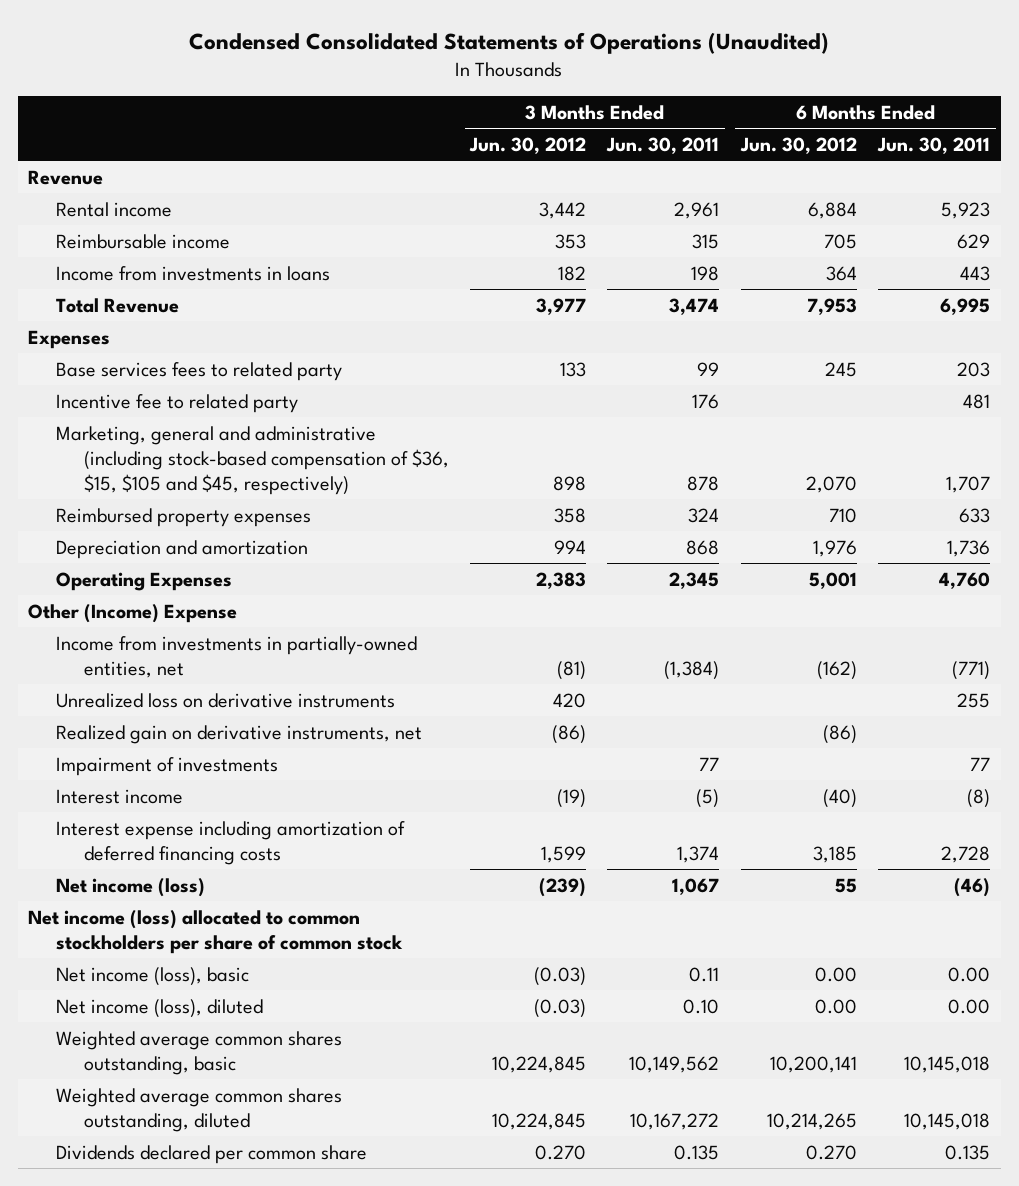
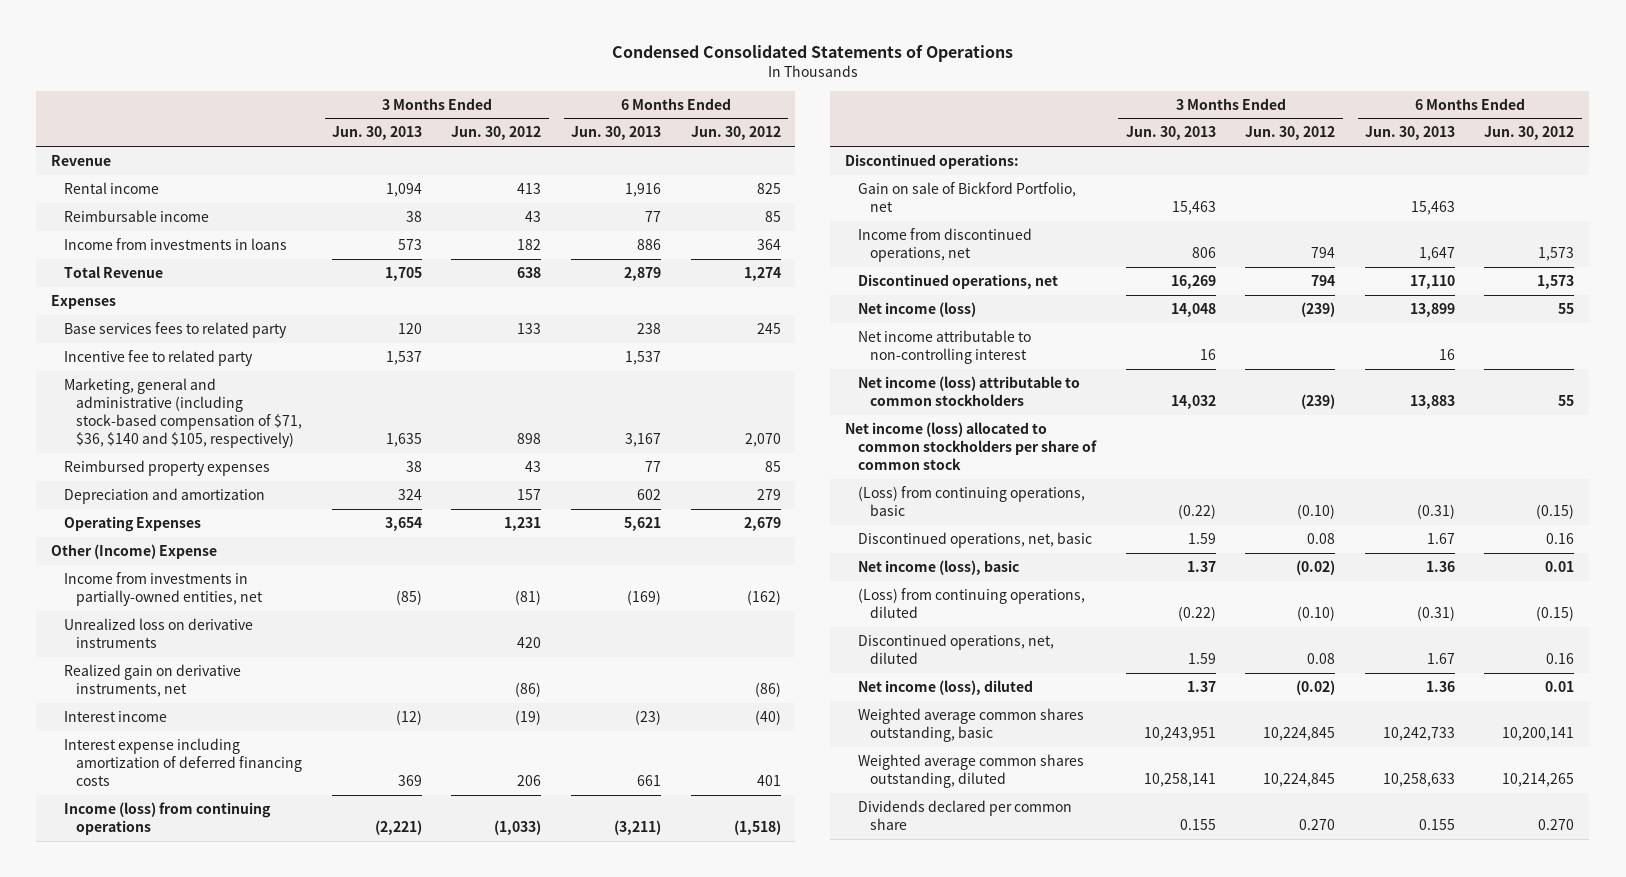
- Condensed Consolidated Statements of Operations (Unaudited)
+ Condensed Consolidated Statements of Operations
- | 3 Months Ended Jun. 30, 2012 | 3 Months Ended Jun. 30, 2011 | 6 Months Ended Jun. 30, 2012 | 6 Months Ended Jun. 30, 2011
+ | 3 Months Ended Jun. 30, 2013 | 3 Months Ended Jun. 30, 2012 | 6 Months Ended Jun. 30, 2013 | 6 Months Ended Jun. 30, 2012
- Rental income | 3,442 | 2,961 | 6,884 | 5,923
- Reimbursable income | 353 | 315 | 705 | 629
+ Rental income | 1,094 | 413 | 1,916 | 825
+ Reimbursable income | 38 | 43 | 77 | 85
- Total Revenue | 3,977 | 3,474 | 7,953 | 6,995
+ Total Revenue | 1,705 | 638 | 2,879 | 1,274
- Marketing, general and administrative (including stock-based compensation of $36, $15, $105 and $45, respectively) | 898 | 878 | 2,070 | 1,707
- Reimbursed property expenses | 358 | 324 | 710 | 633
- Depreciation and amortization | 994 | 868 | 1,976 | 1,736
- Operating Expenses | 2,383 | 2,345 | 5,001 | 4,760
+ Marketing, general and administrative (including stock-based compensation of $71, $36, $140 and $105, respectively) | 1,635 | 898 | 3,167 | 2,070
+ Reimbursed property expenses | 38 | 43 | 77 | 85
+ Depreciation and amortization | 324 | 157 | 602 | 279
+ Operating Expenses | 3,654 | 1,231 | 5,621 | 2,679
- Impairment of investments | | 77 | | 77
- Interest expense including amortization of deferred financing costs | 1,599 | 1,374 | 3,185 | 2,728
+ Interest expense including amortization of deferred financing costs | 369 | 206 | 661 | 401
+ Income (loss) from continuing operations | (2,221) | (1,033) | (3,211) | (1,518)
+ Discontinued operations:
+ Gain on sale of Bickford Portfolio, net | 15,463 | | 15,463 |
+ Income from discontinued operations, net | 806 | 794 | 1,647 | 1,573
+ Discontinued operations, net | 16,269 | 794 | 17,110 | 1,573
+ Net income attributable to non-controlling interest | 16 | | 16 |
+ Net income (loss) attributable to common stockholders | 14,032 | (239) | 13,883 | 55
- Net income (loss), basic | (0.03) | 0.11 | 0.00 | 0.00
- Net income (loss), diluted | (0.03) | 0.10 | 0.00 | 0.00
+ (Loss) from continuing operations, basic | (0.22) | (0.10) | (0.31) | (0.15)
+ Discontinued operations, net, basic | 1.59 | 0.08 | 1.67 | 0.16
+ Net income (loss), basic | 1.37 | (0.02) | 1.36 | 0.01
+ (Loss) from continuing operations, diluted | (0.22) | (0.10) | (0.31) | (0.15)
+ Discontinued operations, net, diluted | 1.59 | 0.08 | 1.67 | 0.16
+ Net income (loss), diluted | 1.37 | (0.02) | 1.36 | 0.01

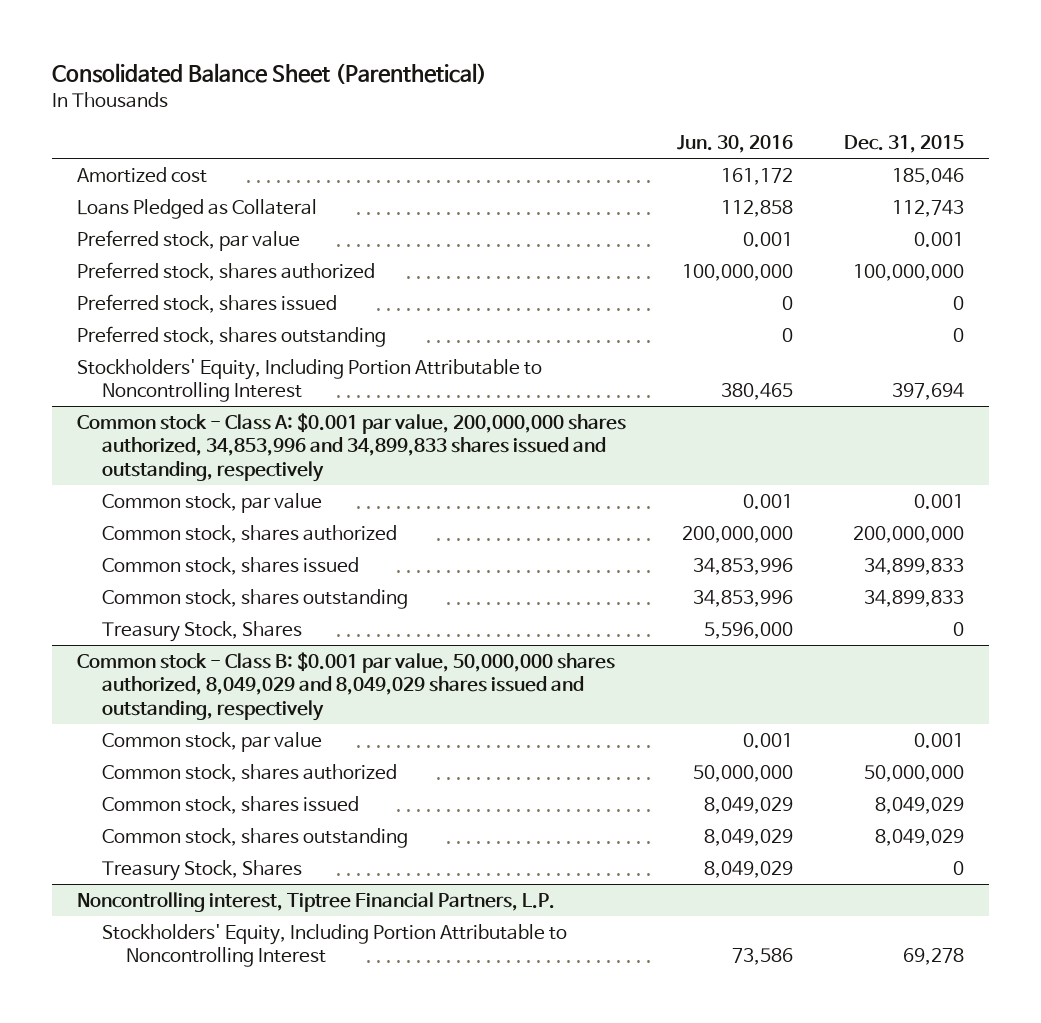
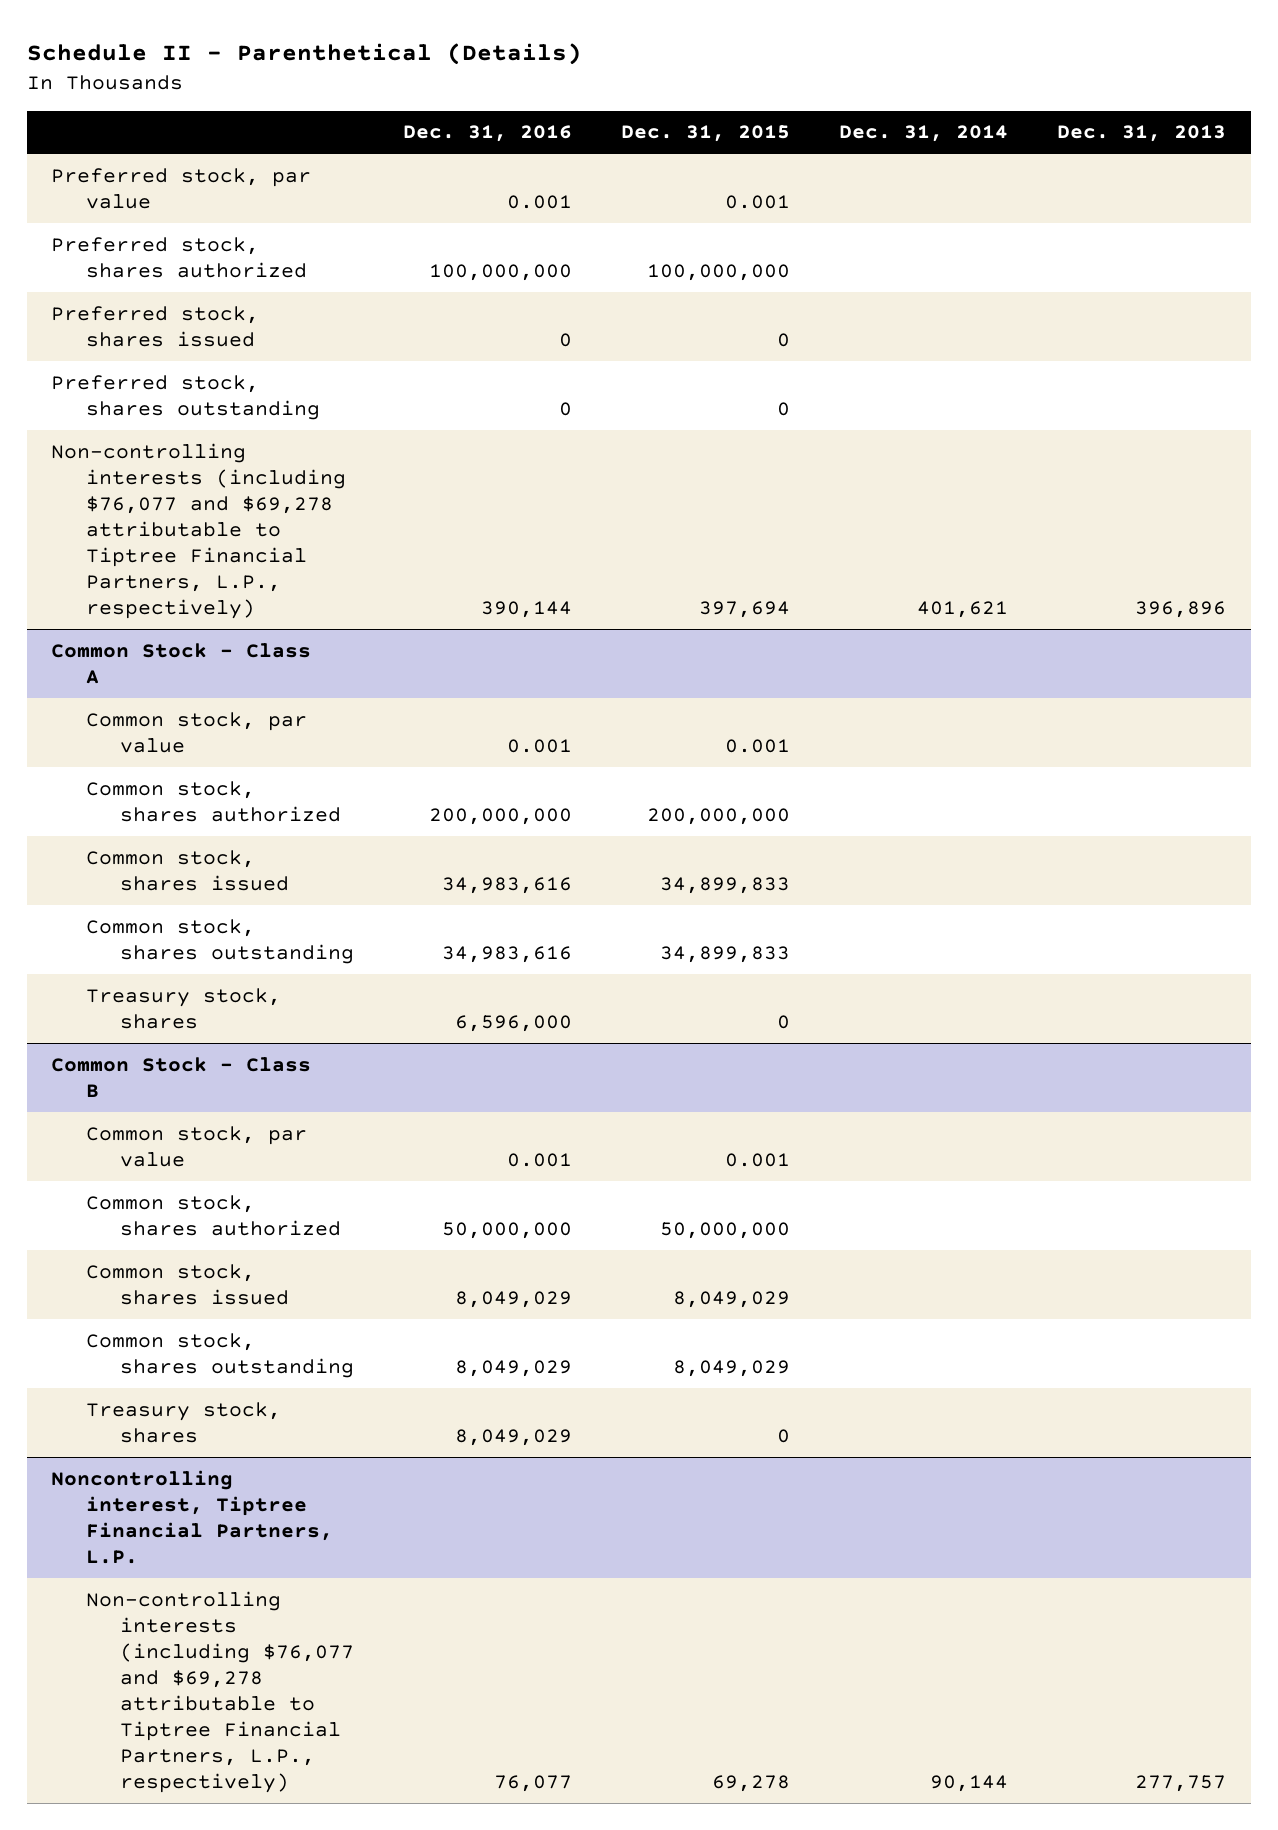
- Consolidated Balance Sheet (Parenthetical)
+ Schedule II - Parenthetical (Details)
- | Jun. 30, 2016 | Dec. 31, 2015
+ | Dec. 31, 2016 | Dec. 31, 2015 | Dec. 31, 2014 | Dec. 31, 2013
- Amortized cost | 161,172 | 185,046
- Loans Pledged as Collateral | 112,858 | 112,743
- Stockholders' Equity, Including Portion Attributable to Noncontrolling Interest | 380,465 | 397,694
- Common stock - Class A: $0.001 par value, 200,000,000 shares authorized, 34,853,996 and 34,899,833 shares issued and outstanding, respectively
+ Non-controlling interests (including $76,077 and $69,278 attributable to Tiptree Financial Partners, L.P., respectively) | 390,144 | 397,694 | 401,621 | 396,896
+ Common Stock - Class A
- Treasury Stock, Shares | 5,596,000 | 0
- Common stock - Class B: $0.001 par value, 50,000,000 shares authorized, 8,049,029 and 8,049,029 shares issued and outstanding, respectively
+ Treasury stock, shares | 6,596,000 | 0 | |
+ Common Stock - Class B
- Treasury Stock, Shares | 8,049,029 | 0
+ Treasury stock, shares | 8,049,029 | 0 | |
@ Noncontrolling interest, Tiptree Financial Partners, L.P.
- Stockholders' Equity, Including Portion Attributable to Noncontrolling Interest | 73,586 | 69,278
+ Non-controlling interests (including $76,077 and $69,278 attributable to Tiptree Financial Partners, L.P., respectively) | 76,077 | 69,278 | 90,144 | 277,757

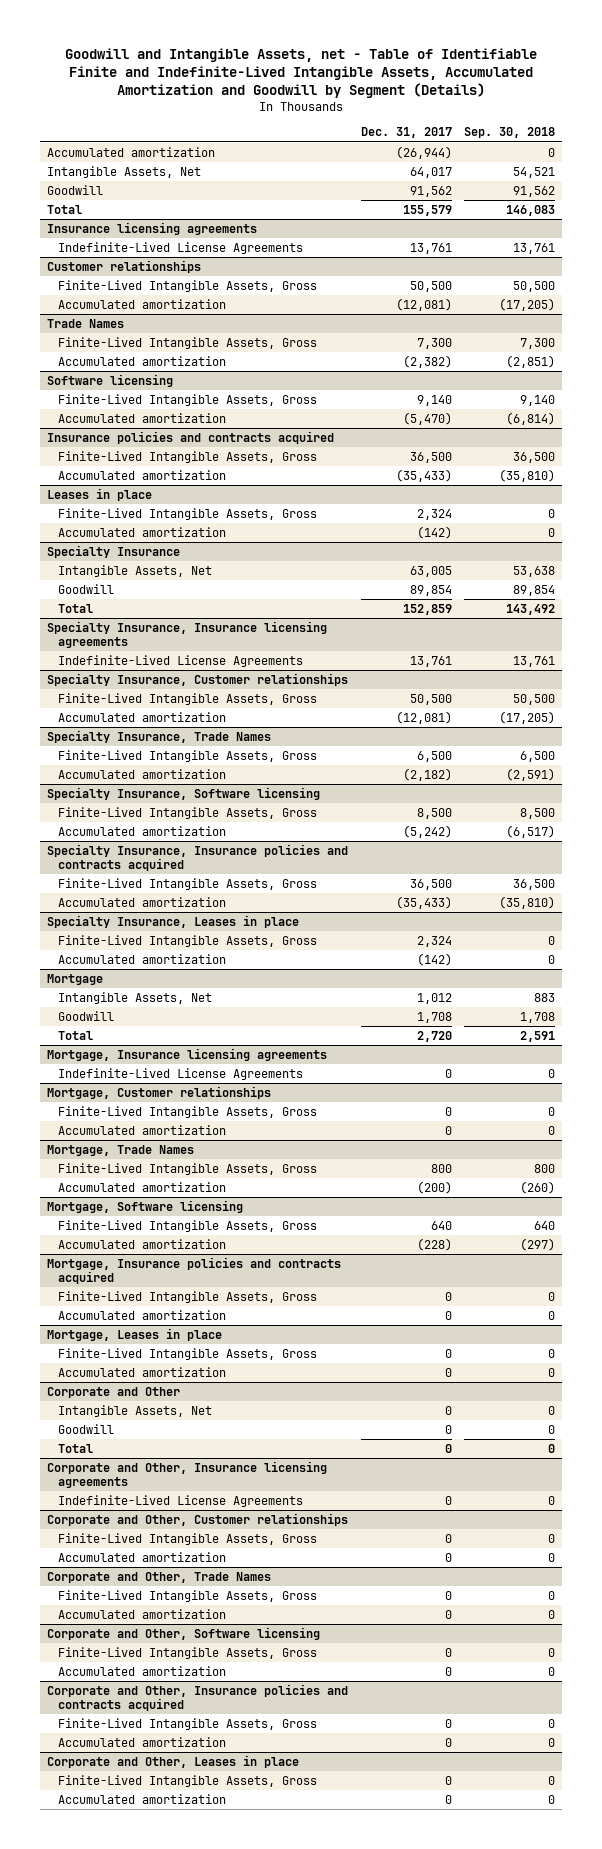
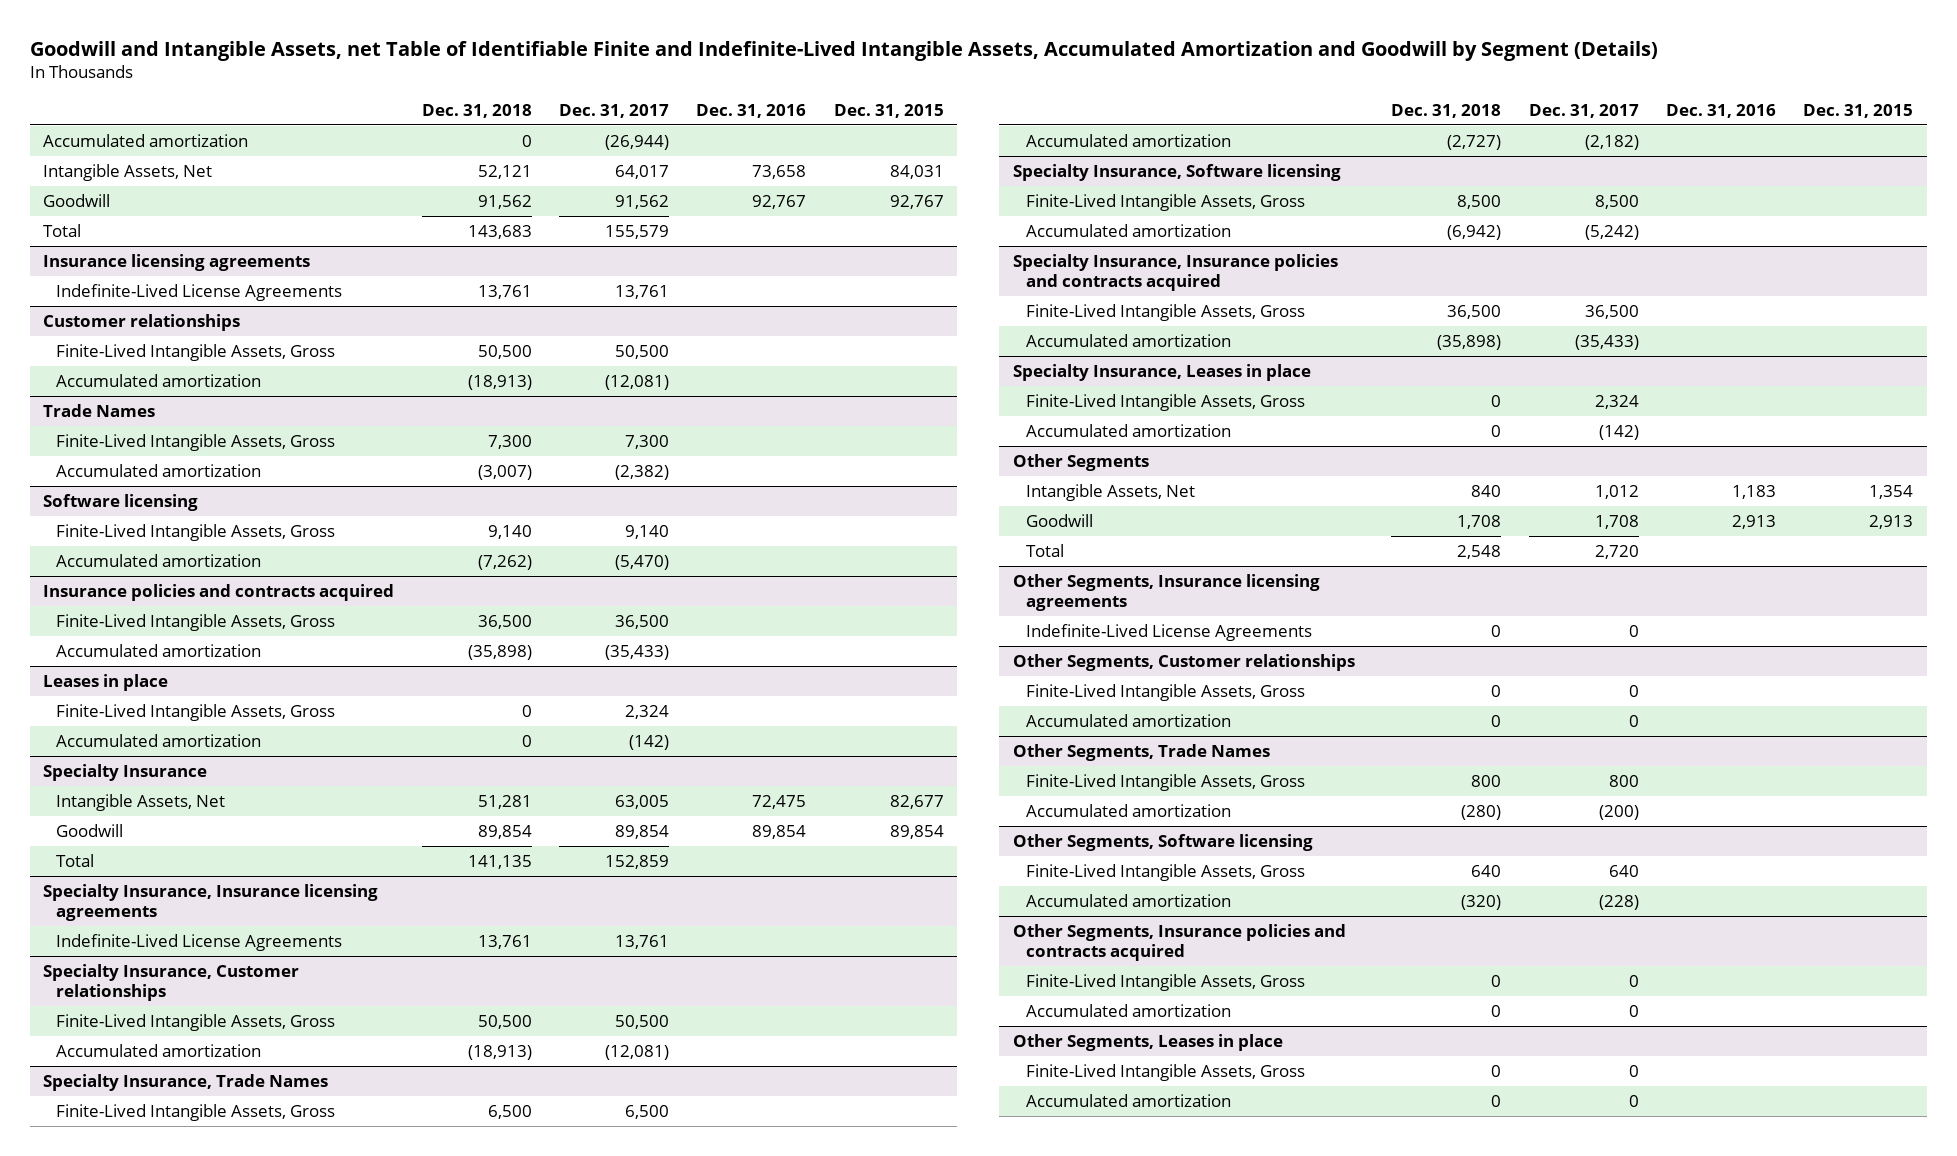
- Goodwill and Intangible Assets, net - Table of Identifiable Finite and Indefinite-Lived Intangible Assets, Accumulated Amortization and Goodwill by Segment (Details)
+ Goodwill and Intangible Assets, net Table of Identifiable Finite and Indefinite-Lived Intangible Assets, Accumulated Amortization and Goodwill by Segment (Details)
- | Dec. 31, 2017 | Sep. 30, 2018
+ | Dec. 31, 2018 | Dec. 31, 2017 | Dec. 31, 2016 | Dec. 31, 2015
- Mortgage
+ Other Segments
- Mortgage, Insurance licensing agreements
+ Other Segments, Insurance licensing agreements
- Mortgage, Customer relationships
+ Other Segments, Customer relationships
- Mortgage, Trade Names
+ Other Segments, Trade Names
- Mortgage, Software licensing
+ Other Segments, Software licensing
- Mortgage, Insurance policies and contracts acquired
- Finite-Lived Intangible Assets, Gross | 0 | 0
- Accumulated amortization | 0 | 0
- Mortgage, Leases in place
- Finite-Lived Intangible Assets, Gross | 0 | 0
- Accumulated amortization | 0 | 0
- Corporate and Other
- Intangible Assets, Net | 0 | 0
- Goodwill | 0 | 0
- Total | 0 | 0
- Corporate and Other, Insurance licensing agreements
- Indefinite-Lived License Agreements | 0 | 0
- Corporate and Other, Customer relationships
- Finite-Lived Intangible Assets, Gross | 0 | 0
- Accumulated amortization | 0 | 0
- Corporate and Other, Trade Names
- Finite-Lived Intangible Assets, Gross | 0 | 0
- Accumulated amortization | 0 | 0
- Corporate and Other, Software licensing
- Finite-Lived Intangible Assets, Gross | 0 | 0
- Accumulated amortization | 0 | 0
- Corporate and Other, Insurance policies and contracts acquired
+ Other Segments, Insurance policies and contracts acquired
- Corporate and Other, Leases in place
+ Other Segments, Leases in place

